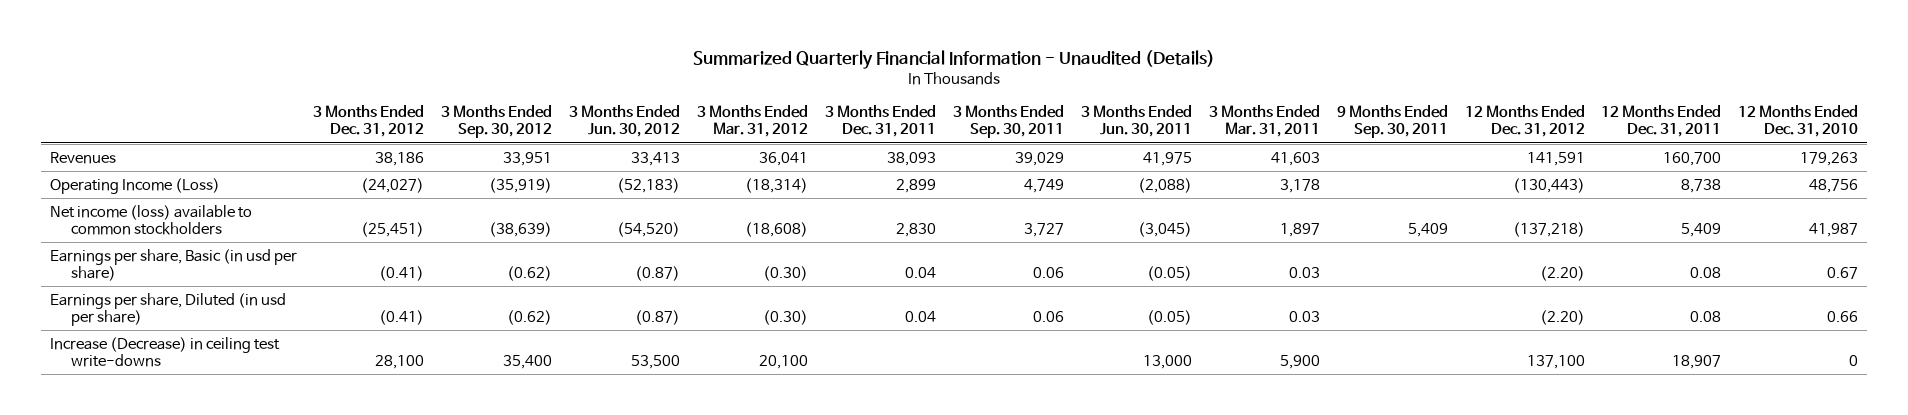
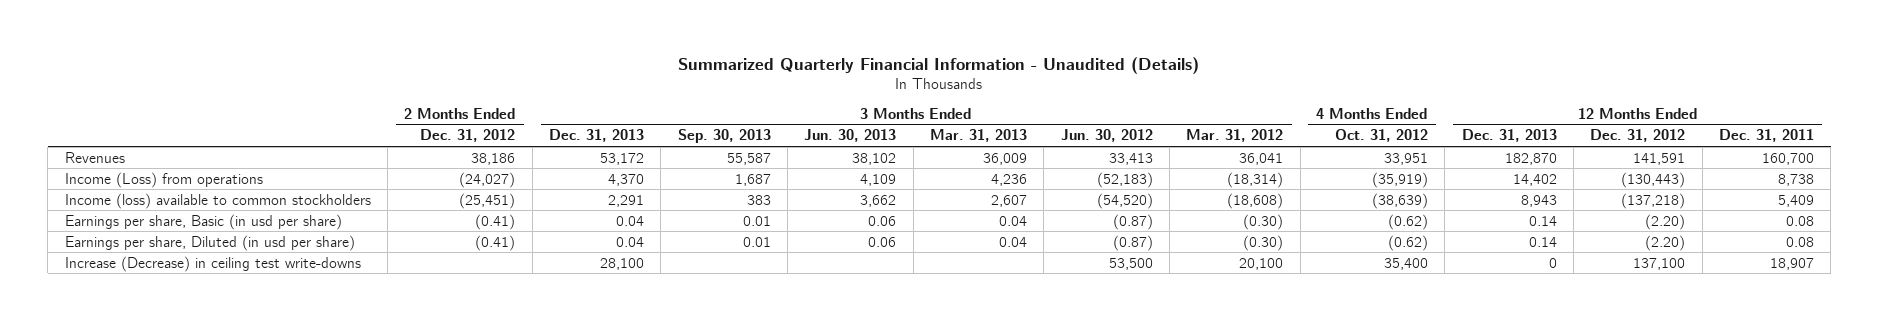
- | 3 Months Ended Dec. 31, 2012 | 3 Months Ended Sep. 30, 2012 | 3 Months Ended Jun. 30, 2012 | 3 Months Ended Mar. 31, 2012 | 3 Months Ended Dec. 31, 2011 | 3 Months Ended Sep. 30, 2011 | 3 Months Ended Jun. 30, 2011 | 3 Months Ended Mar. 31, 2011 | 9 Months Ended Sep. 30, 2011 | 12 Months Ended Dec. 31, 2012 | 12 Months Ended Dec. 31, 2011 | 12 Months Ended Dec. 31, 2010
+ | 2 Months Ended Dec. 31, 2012 | 3 Months Ended Dec. 31, 2013 | 3 Months Ended Sep. 30, 2013 | 3 Months Ended Jun. 30, 2013 | 3 Months Ended Mar. 31, 2013 | 3 Months Ended Jun. 30, 2012 | 3 Months Ended Mar. 31, 2012 | 4 Months Ended Oct. 31, 2012 | 12 Months Ended Dec. 31, 2013 | 12 Months Ended Dec. 31, 2012 | 12 Months Ended Dec. 31, 2011
- Operating Income (Loss) | (24,027) | (35,919) | (52,183) | (18,314) | 2,899 | 4,749 | (2,088) | 3,178 | | (130,443) | 8,738 | 48,756
- Net income (loss) available to common stockholders | (25,451) | (38,639) | (54,520) | (18,608) | 2,830 | 3,727 | (3,045) | 1,897 | 5,409 | (137,218) | 5,409 | 41,987
+ Income (Loss) from operations | (24,027) | 4,370 | 1,687 | 4,109 | 4,236 | (52,183) | (18,314) | (35,919) | 14,402 | (130,443) | 8,738
+ Income (loss) available to common stockholders | (25,451) | 2,291 | 383 | 3,662 | 2,607 | (54,520) | (18,608) | (38,639) | 8,943 | (137,218) | 5,409

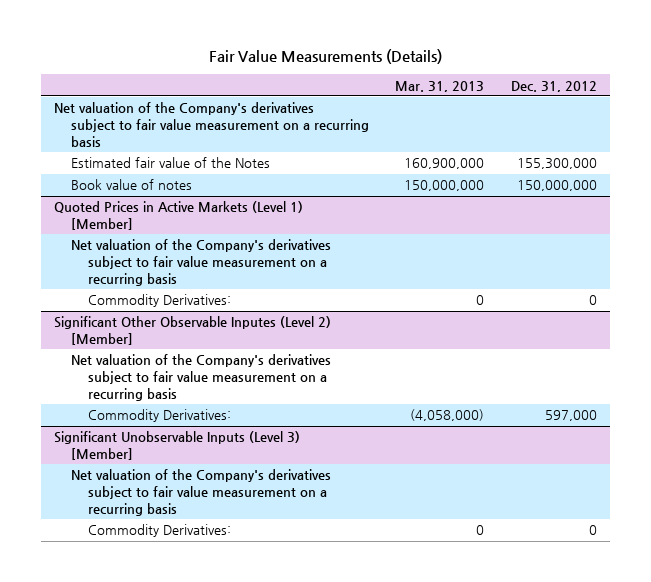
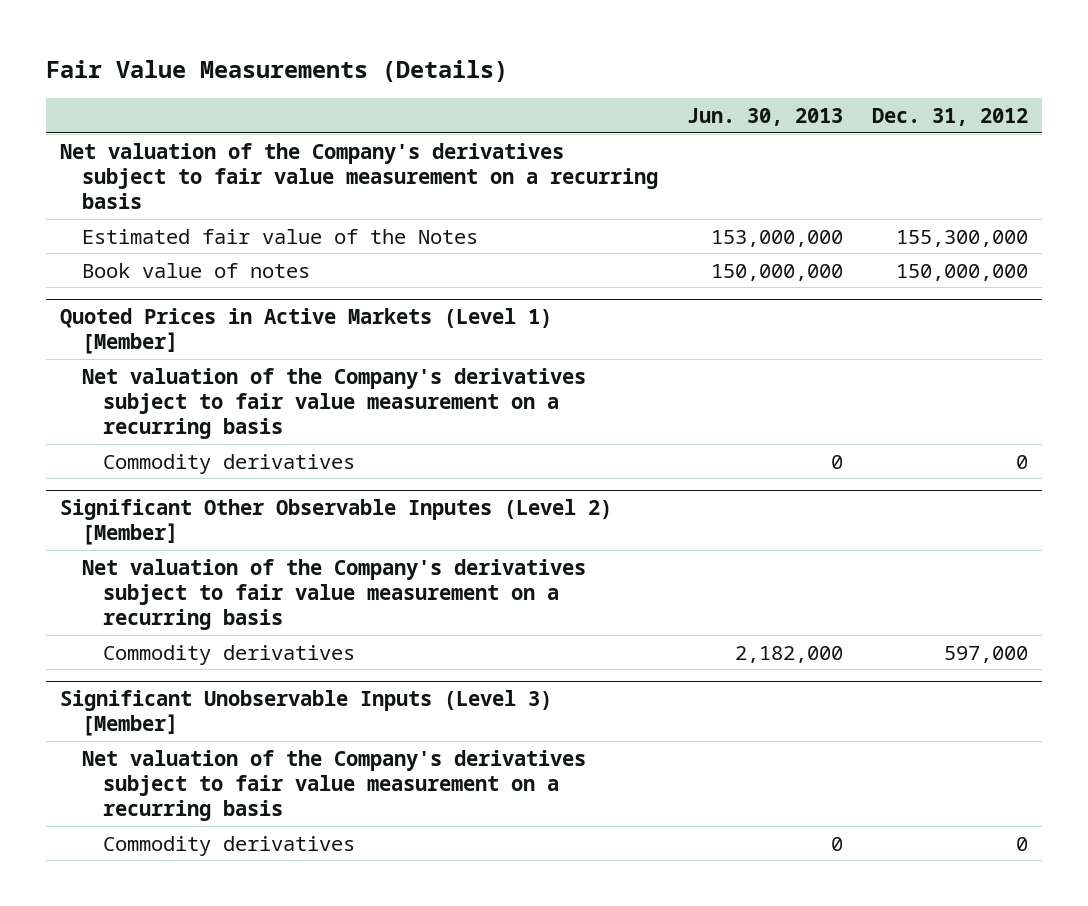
- | Mar. 31, 2013 | Dec. 31, 2012
+ | Jun. 30, 2013 | Dec. 31, 2012
@ Quoted Prices in Active Markets (Level 1) [Member]
- Commodity Derivatives: | 0 | 0
+ Commodity derivatives | 0 | 0
@ Significant Other Observable Inputes (Level 2) [Member]
- Commodity Derivatives: | (4,058,000) | 597,000
+ Commodity derivatives | 2,182,000 | 597,000
@ Significant Unobservable Inputs (Level 3) [Member]
- Commodity Derivatives: | 0 | 0
+ Commodity derivatives | 0 | 0

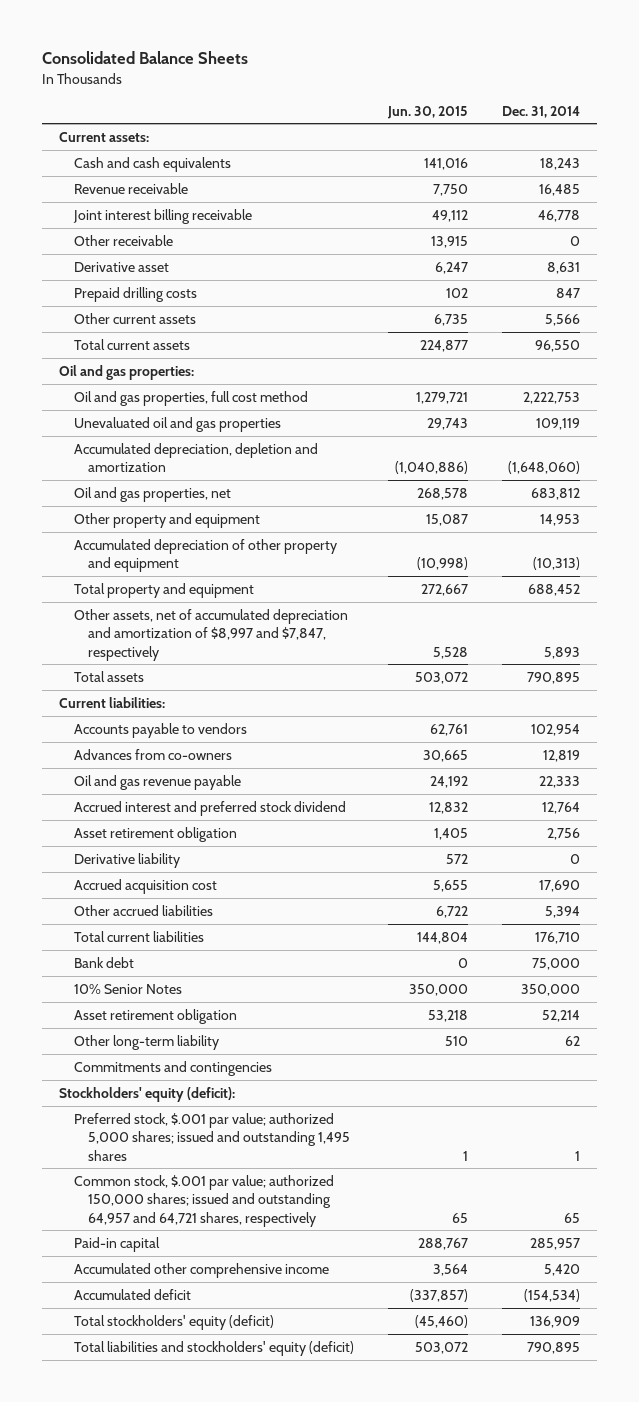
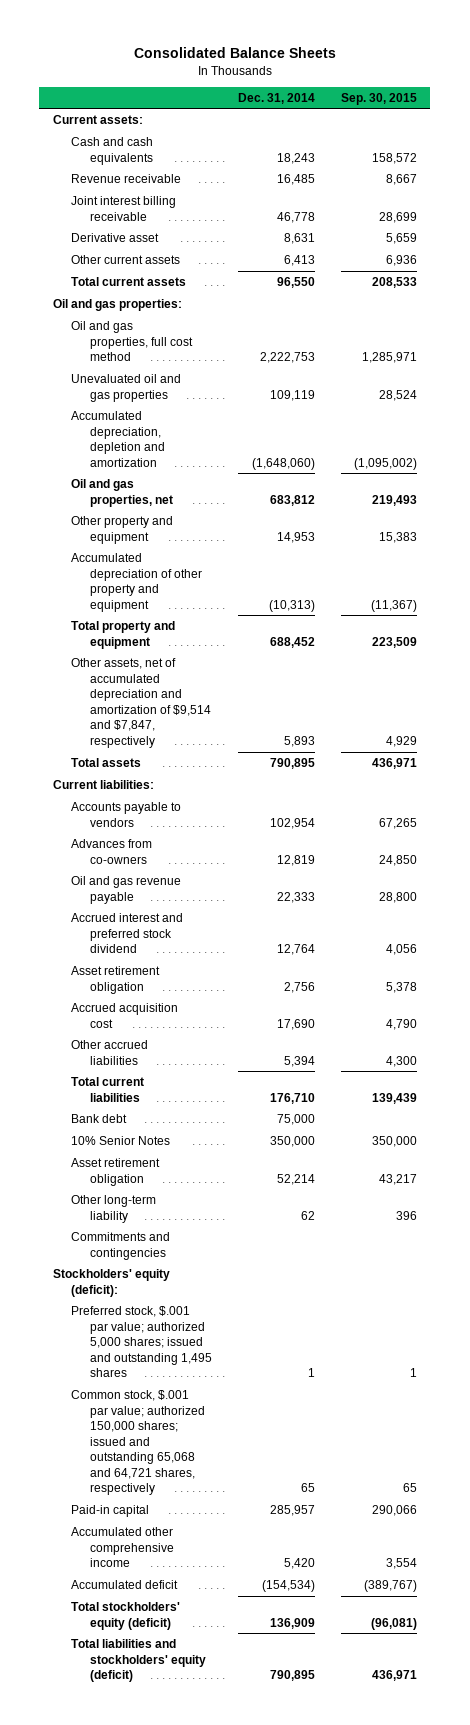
- | Jun. 30, 2015 | Dec. 31, 2014
+ | Dec. 31, 2014 | Sep. 30, 2015
- Other receivable | 13,915 | 0
- Prepaid drilling costs | 102 | 847
- Other current assets | 6,735 | 5,566
+ Other current assets | 6,413 | 6,936
- Other assets, net of accumulated depreciation and amortization of $8,997 and $7,847, respectively | 5,528 | 5,893
+ Other assets, net of accumulated depreciation and amortization of $9,514 and $7,847, respectively | 5,893 | 4,929
- Derivative liability | 572 | 0
- Common stock, $.001 par value; authorized 150,000 shares; issued and outstanding 64,957 and 64,721 shares, respectively | 65 | 65
+ Common stock, $.001 par value; authorized 150,000 shares; issued and outstanding 65,068 and 64,721 shares, respectively | 65 | 65

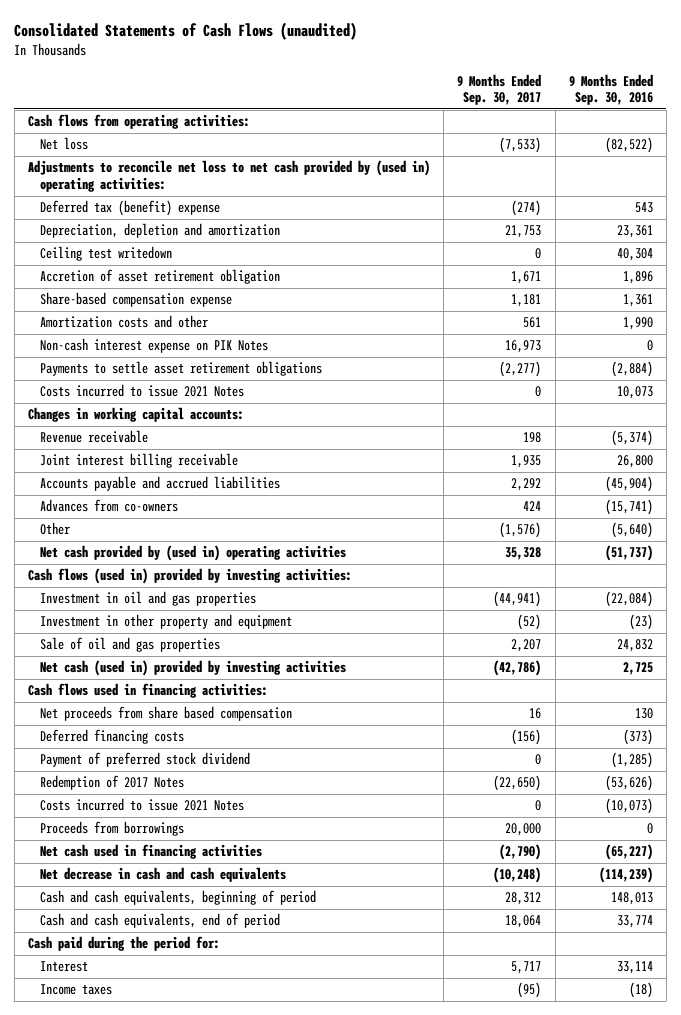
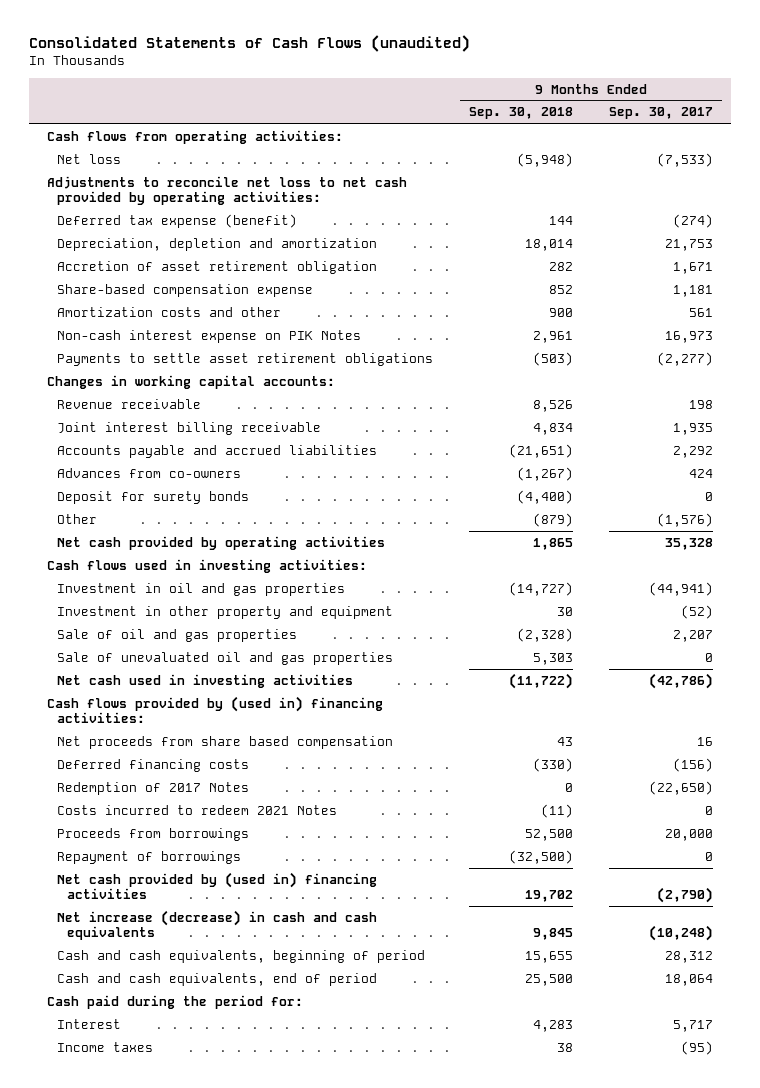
- | 9 Months Ended Sep. 30, 2017 | 9 Months Ended Sep. 30, 2016
+ | 9 Months Ended Sep. 30, 2018 | 9 Months Ended Sep. 30, 2017
- Adjustments to reconcile net loss to net cash provided by (used in) operating activities:
- Deferred tax (benefit) expense | (274) | 543
+ Adjustments to reconcile net loss to net cash provided by operating activities:
+ Deferred tax expense (benefit) | 144 | (274)
- Ceiling test writedown | 0 | 40,304
- Costs incurred to issue 2021 Notes | 0 | 10,073
+ Deposit for surety bonds | (4,400) | 0
- Net cash provided by (used in) operating activities | 35,328 | (51,737)
- Cash flows (used in) provided by investing activities:
+ Net cash provided by operating activities | 1,865 | 35,328
+ Cash flows used in investing activities:
- Net cash (used in) provided by investing activities | (42,786) | 2,725
- Cash flows used in financing activities:
+ Sale of unevaluated oil and gas properties | 5,303 | 0
+ Net cash used in investing activities | (11,722) | (42,786)
+ Cash flows provided by (used in) financing activities:
- Payment of preferred stock dividend | 0 | (1,285)
- Costs incurred to issue 2021 Notes | 0 | (10,073)
+ Costs incurred to redeem 2021 Notes | (11) | 0
- Net cash used in financing activities | (2,790) | (65,227)
- Net decrease in cash and cash equivalents | (10,248) | (114,239)
+ Repayment of borrowings | (32,500) | 0
+ Net cash provided by (used in) financing activities | 19,702 | (2,790)
+ Net increase (decrease) in cash and cash equivalents | 9,845 | (10,248)

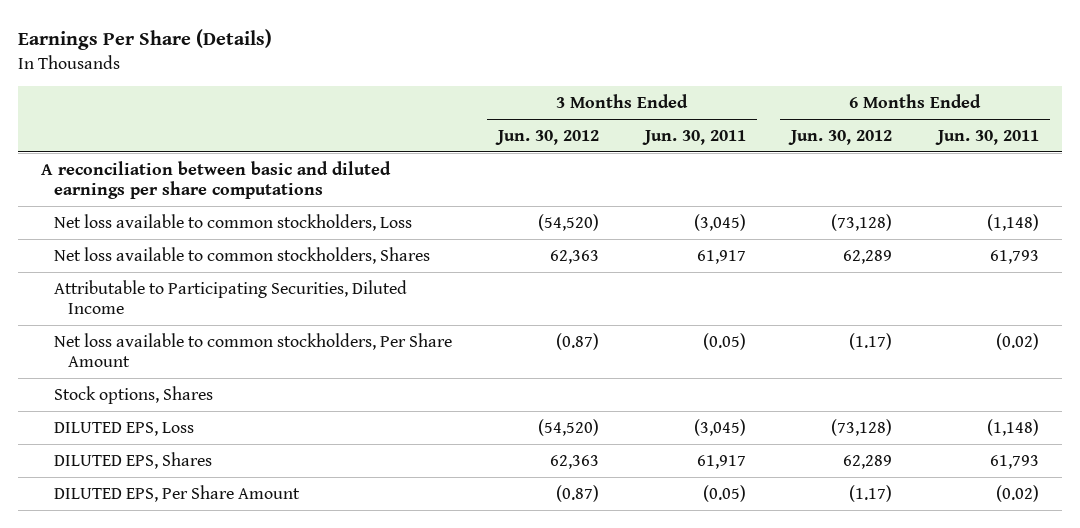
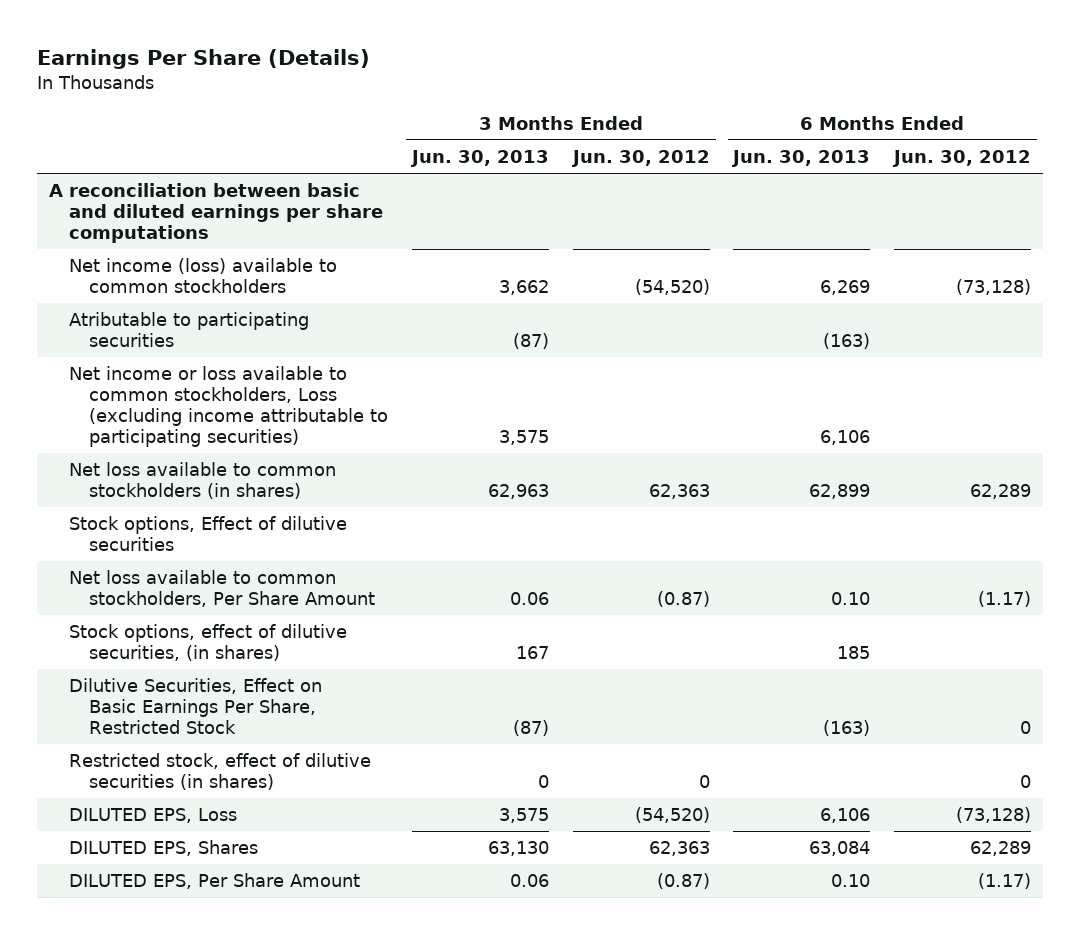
- | 3 Months Ended Jun. 30, 2012 | 3 Months Ended Jun. 30, 2011 | 6 Months Ended Jun. 30, 2012 | 6 Months Ended Jun. 30, 2011
+ | 3 Months Ended Jun. 30, 2013 | 3 Months Ended Jun. 30, 2012 | 6 Months Ended Jun. 30, 2013 | 6 Months Ended Jun. 30, 2012
- Net loss available to common stockholders, Loss | (54,520) | (3,045) | (73,128) | (1,148)
- Net loss available to common stockholders, Shares | 62,363 | 61,917 | 62,289 | 61,793
- Attributable to Participating Securities, Diluted Income
+ Net income (loss) available to common stockholders | 3,662 | (54,520) | 6,269 | (73,128)
+ Atributable to participating securities | (87) | | (163) |
+ Net income or loss available to common stockholders, Loss (excluding income attributable to participating securities) | 3,575 | | 6,106 |
+ Net loss available to common stockholders (in shares) | 62,963 | 62,363 | 62,899 | 62,289
+ Stock options, Effect of dilutive securities
- Stock options, Shares
+ Stock options, effect of dilutive securities, (in shares) | 167 | | 185 |
+ Dilutive Securities, Effect on Basic Earnings Per Share, Restricted Stock | (87) | | (163) | 0
+ Restricted stock, effect of dilutive securities (in shares) | 0 | 0 | | 0

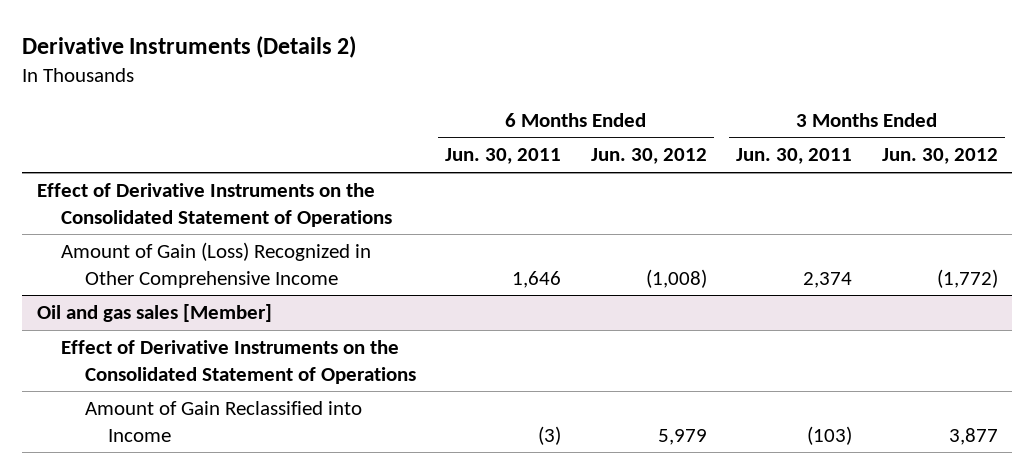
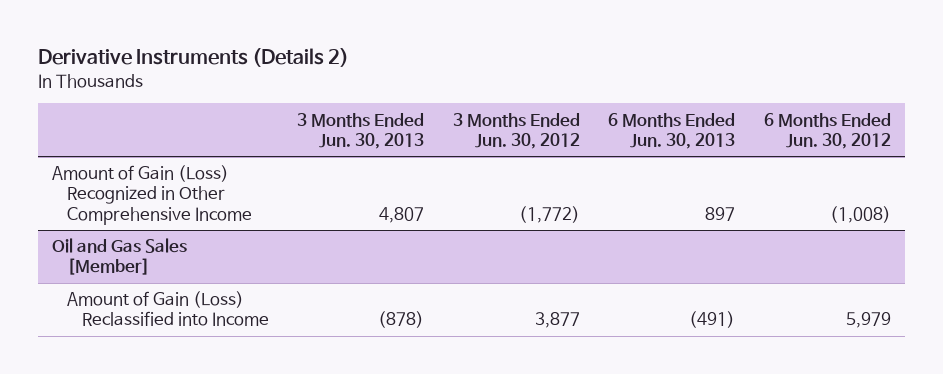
- | 6 Months Ended Jun. 30, 2011 | 6 Months Ended Jun. 30, 2012 | 3 Months Ended Jun. 30, 2011 | 3 Months Ended Jun. 30, 2012
+ | 3 Months Ended Jun. 30, 2013 | 3 Months Ended Jun. 30, 2012 | 6 Months Ended Jun. 30, 2013 | 6 Months Ended Jun. 30, 2012
- Effect of Derivative Instruments on the Consolidated Statement of Operations
- Oil and gas sales [Member]
- Effect of Derivative Instruments on the Consolidated Statement of Operations
- Amount of Gain Reclassified into Income | (3) | 5,979 | (103) | 3,877
+ Oil and Gas Sales [Member]
+ Amount of Gain (Loss) Reclassified into Income | (878) | 3,877 | (491) | 5,979

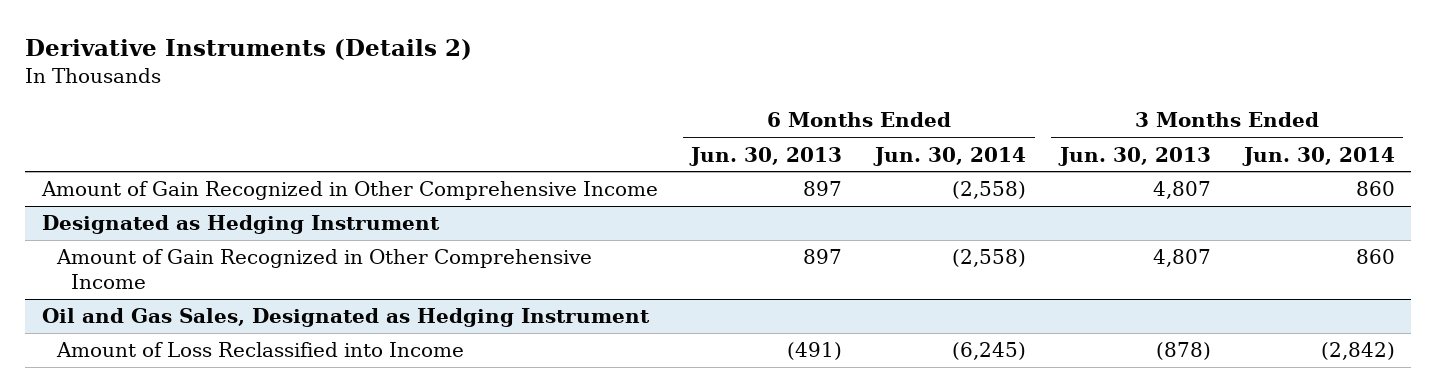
- | 3 Months Ended Jun. 30, 2013 | 3 Months Ended Jun. 30, 2012 | 6 Months Ended Jun. 30, 2013 | 6 Months Ended Jun. 30, 2012
+ | 6 Months Ended Jun. 30, 2013 | 6 Months Ended Jun. 30, 2014 | 3 Months Ended Jun. 30, 2013 | 3 Months Ended Jun. 30, 2014
- Amount of Gain (Loss) Recognized in Other Comprehensive Income | 4,807 | (1,772) | 897 | (1,008)
- Oil and Gas Sales [Member]
- Amount of Gain (Loss) Reclassified into Income | (878) | 3,877 | (491) | 5,979
+ Amount of Gain Recognized in Other Comprehensive Income | 897 | (2,558) | 4,807 | 860
+ Designated as Hedging Instrument
+ Amount of Gain Recognized in Other Comprehensive Income | 897 | (2,558) | 4,807 | 860
+ Oil and Gas Sales, Designated as Hedging Instrument
+ Amount of Loss Reclassified into Income | (491) | (6,245) | (878) | (2,842)

